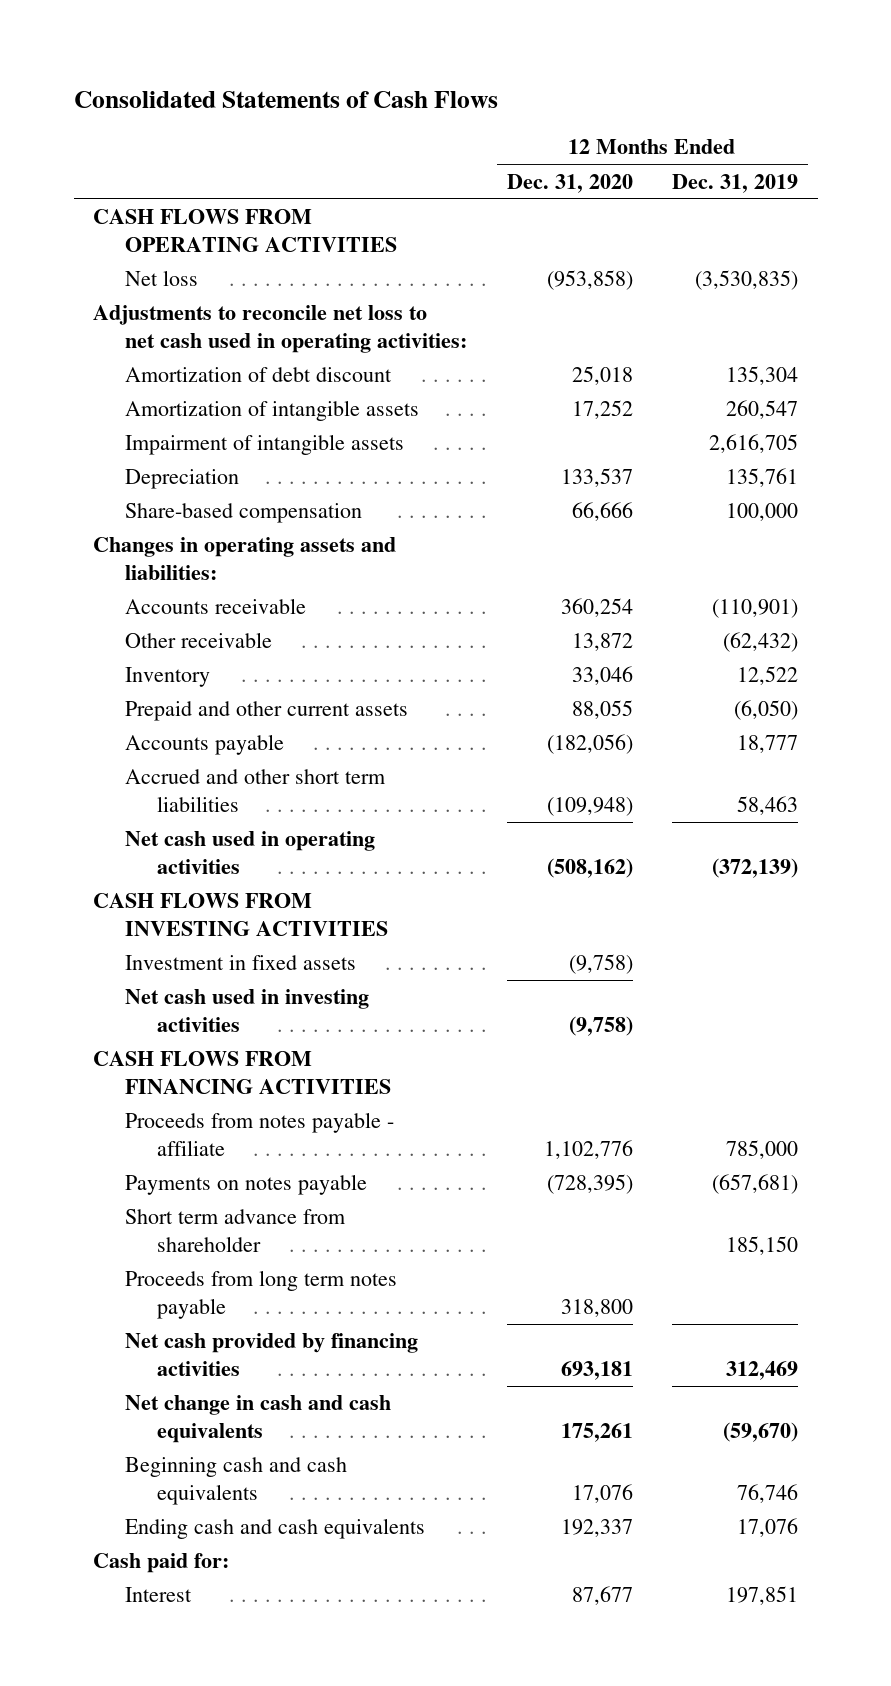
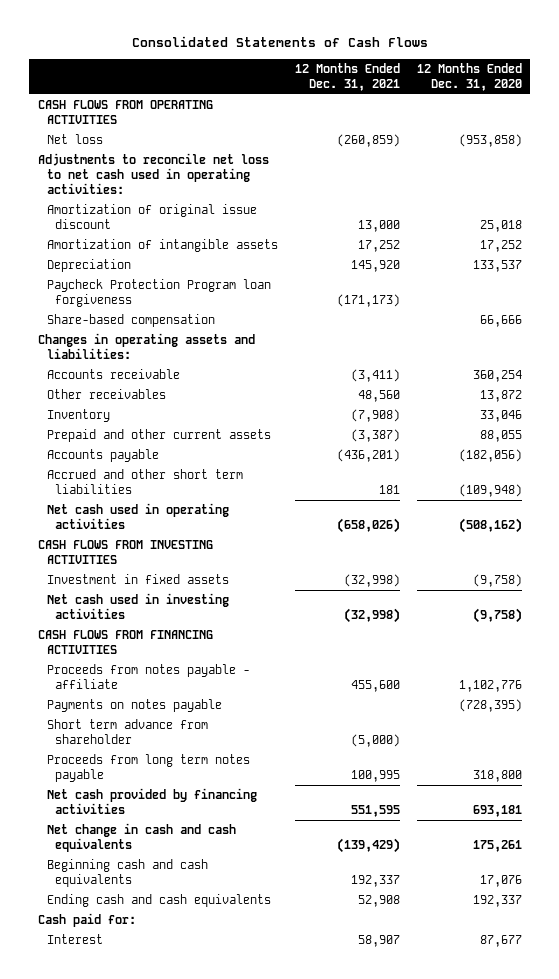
- | 12 Months Ended Dec. 31, 2020 | 12 Months Ended Dec. 31, 2019
+ | 12 Months Ended Dec. 31, 2021 | 12 Months Ended Dec. 31, 2020
- Amortization of debt discount | 25,018 | 135,304
+ Amortization of original issue discount | 13,000 | 25,018
- Impairment of intangible assets | | 2,616,705
+ Paycheck Protection Program loan forgiveness | (171,173) |
- Other receivable | 13,872 | (62,432)
+ Other receivables | 48,560 | 13,872

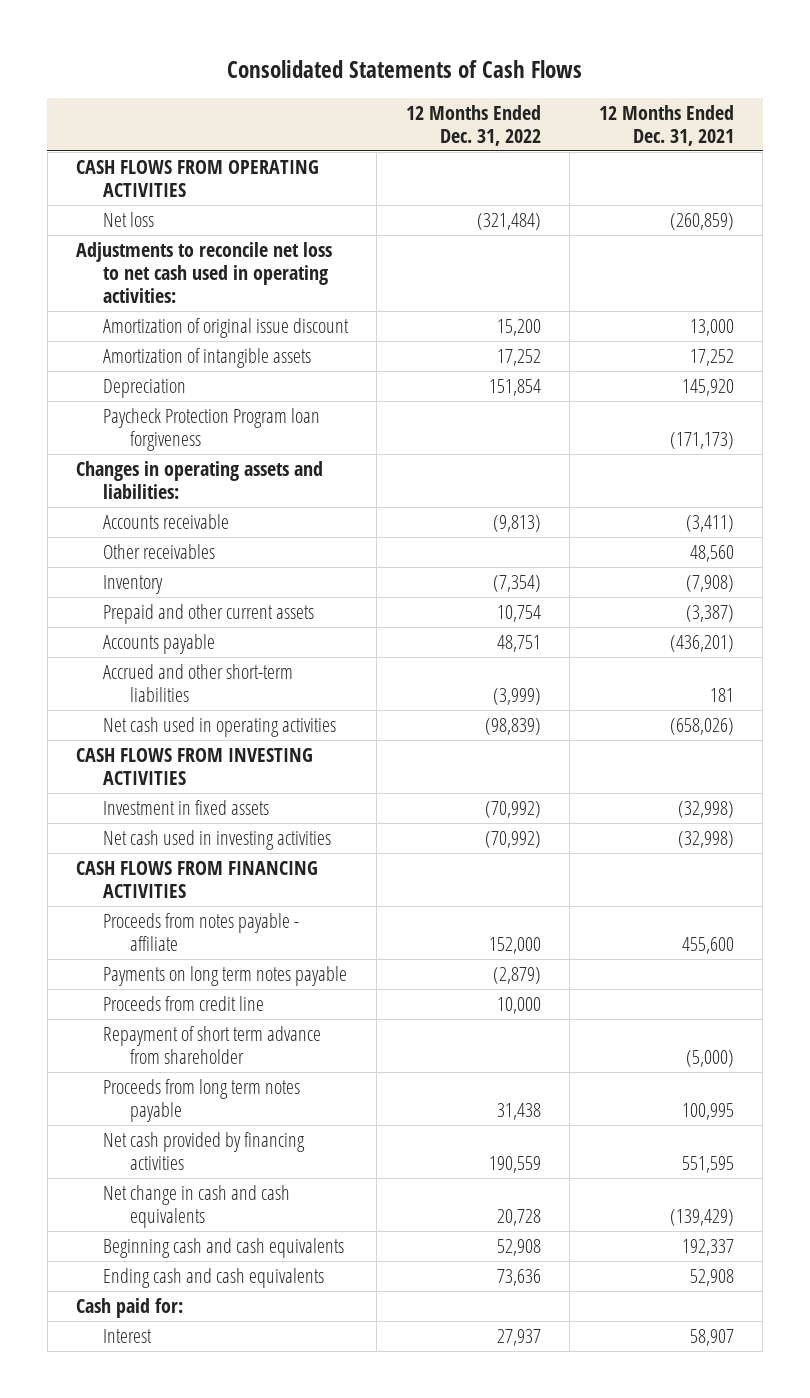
- | 12 Months Ended Dec. 31, 2021 | 12 Months Ended Dec. 31, 2020
+ | 12 Months Ended Dec. 31, 2022 | 12 Months Ended Dec. 31, 2021
- Share-based compensation | | 66,666
- Accrued and other short term liabilities | 181 | (109,948)
+ Accrued and other short-term liabilities | (3,999) | 181
- Payments on notes payable | | (728,395)
- Short term advance from shareholder | (5,000) |
+ Payments on long term notes payable | (2,879) |
+ Proceeds from credit line | 10,000 |
+ Repayment of short term advance from shareholder | | (5,000)

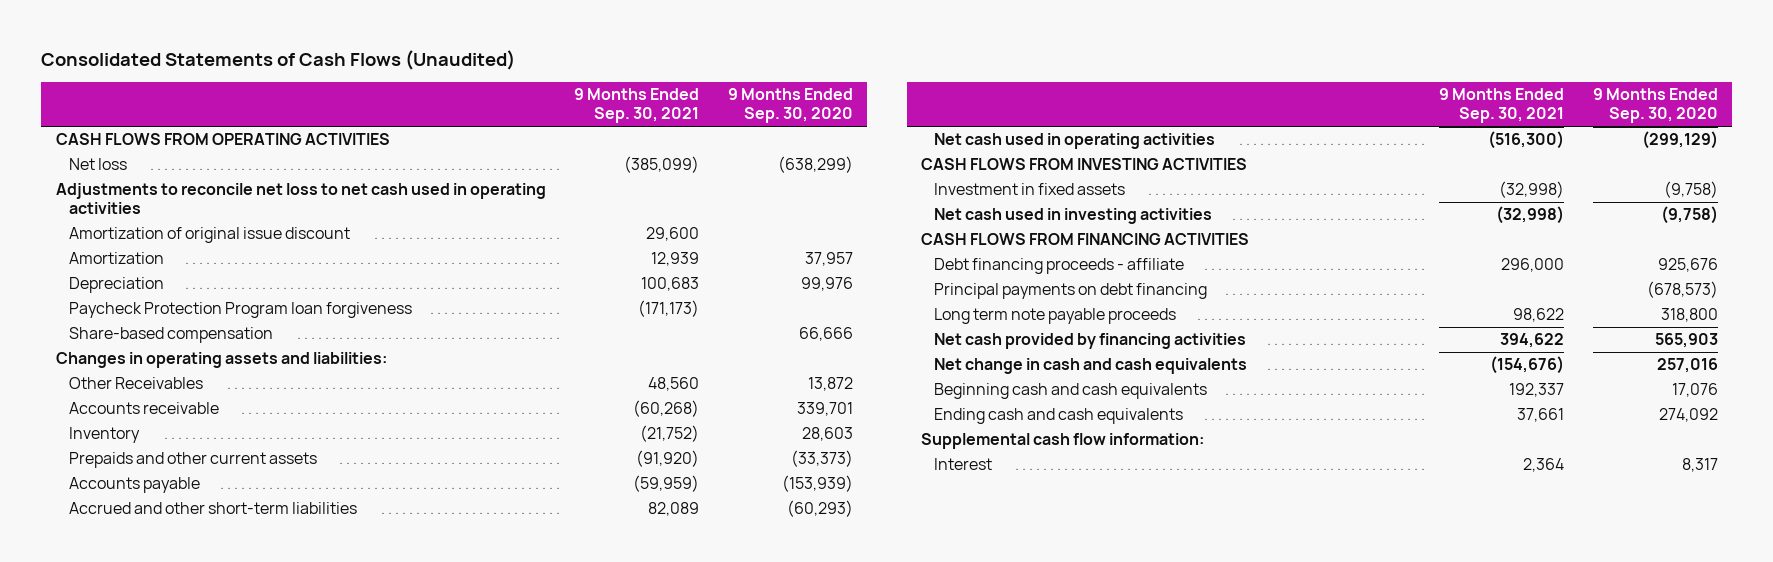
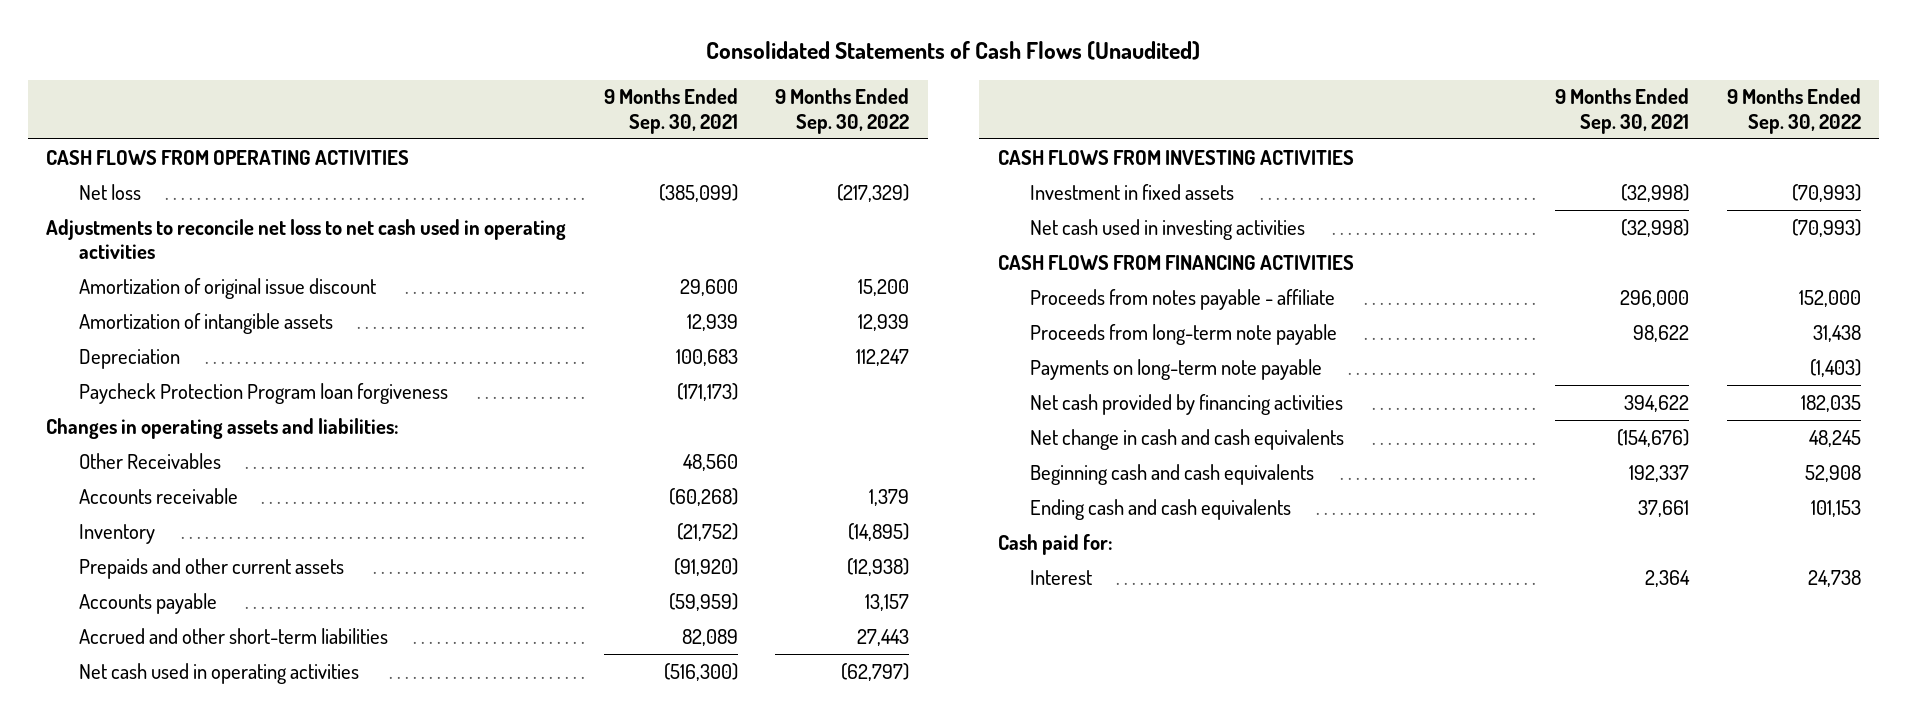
- | 9 Months Ended Sep. 30, 2021 | 9 Months Ended Sep. 30, 2020
+ | 9 Months Ended Sep. 30, 2021 | 9 Months Ended Sep. 30, 2022
- Amortization | 12,939 | 37,957
+ Amortization of intangible assets | 12,939 | 12,939
- Share-based compensation | | 66,666
- Debt financing proceeds - affiliate | 296,000 | 925,676
- Principal payments on debt financing | | (678,573)
- Long term note payable proceeds | 98,622 | 318,800
+ Proceeds from notes payable - affiliate | 296,000 | 152,000
+ Proceeds from long-term note payable | 98,622 | 31,438
+ Payments on long-term note payable | | (1,403)
- Supplemental cash flow information:
+ Cash paid for:

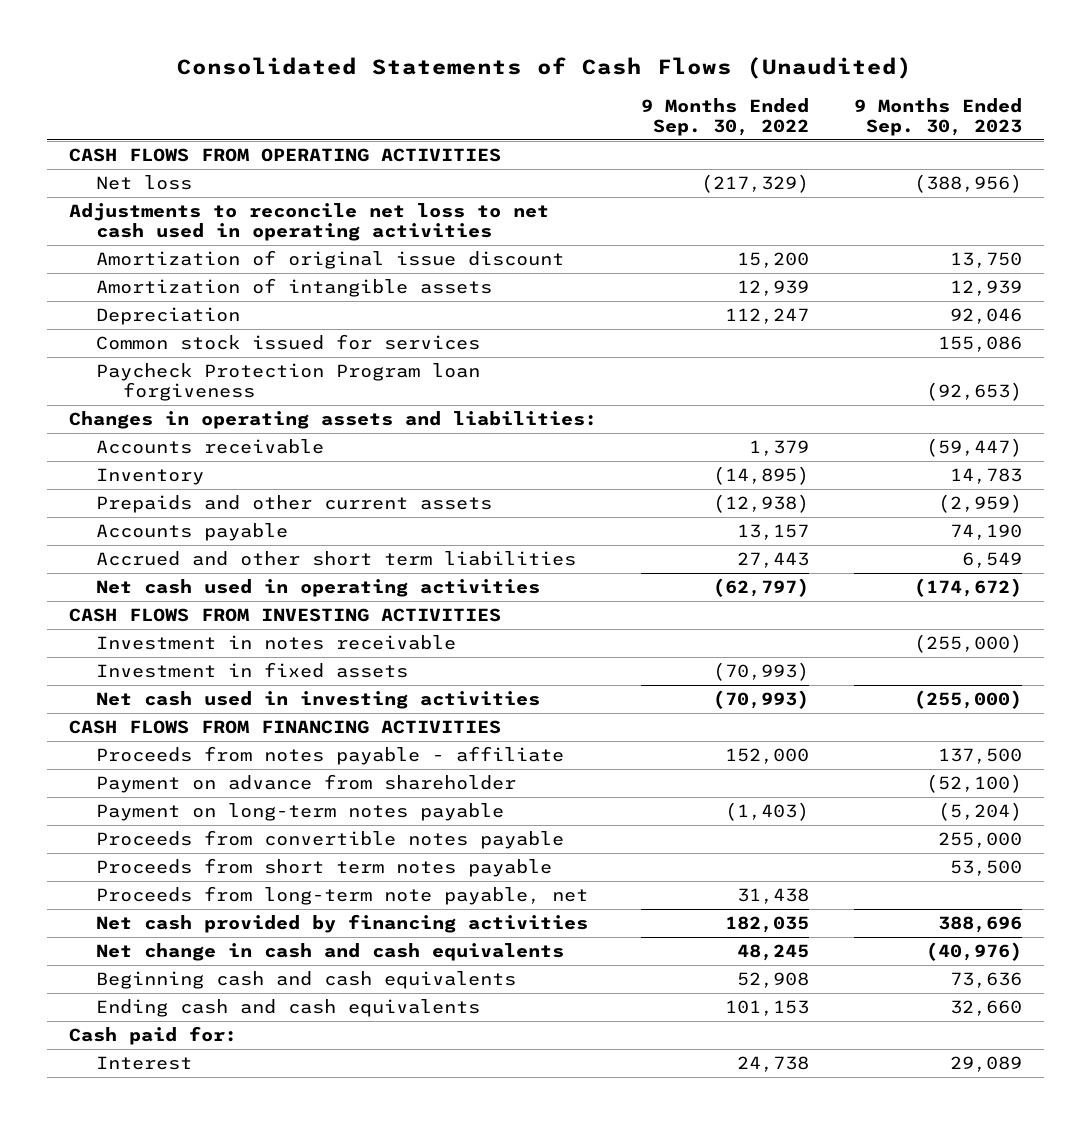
- | 9 Months Ended Sep. 30, 2021 | 9 Months Ended Sep. 30, 2022
+ | 9 Months Ended Sep. 30, 2022 | 9 Months Ended Sep. 30, 2023
+ Common stock issued for services | | 155,086
- Other Receivables | 48,560 |
- Accrued and other short-term liabilities | 82,089 | 27,443
+ Accrued and other short term liabilities | 27,443 | 6,549
+ Investment in notes receivable | | (255,000)
- Proceeds from long-term note payable | 98,622 | 31,438
- Payments on long-term note payable | | (1,403)
+ Payment on advance from shareholder | | (52,100)
+ Payment on long-term notes payable | (1,403) | (5,204)
+ Proceeds from convertible notes payable | | 255,000
+ Proceeds from short term notes payable | | 53,500
+ Proceeds from long-term note payable, net | 31,438 |

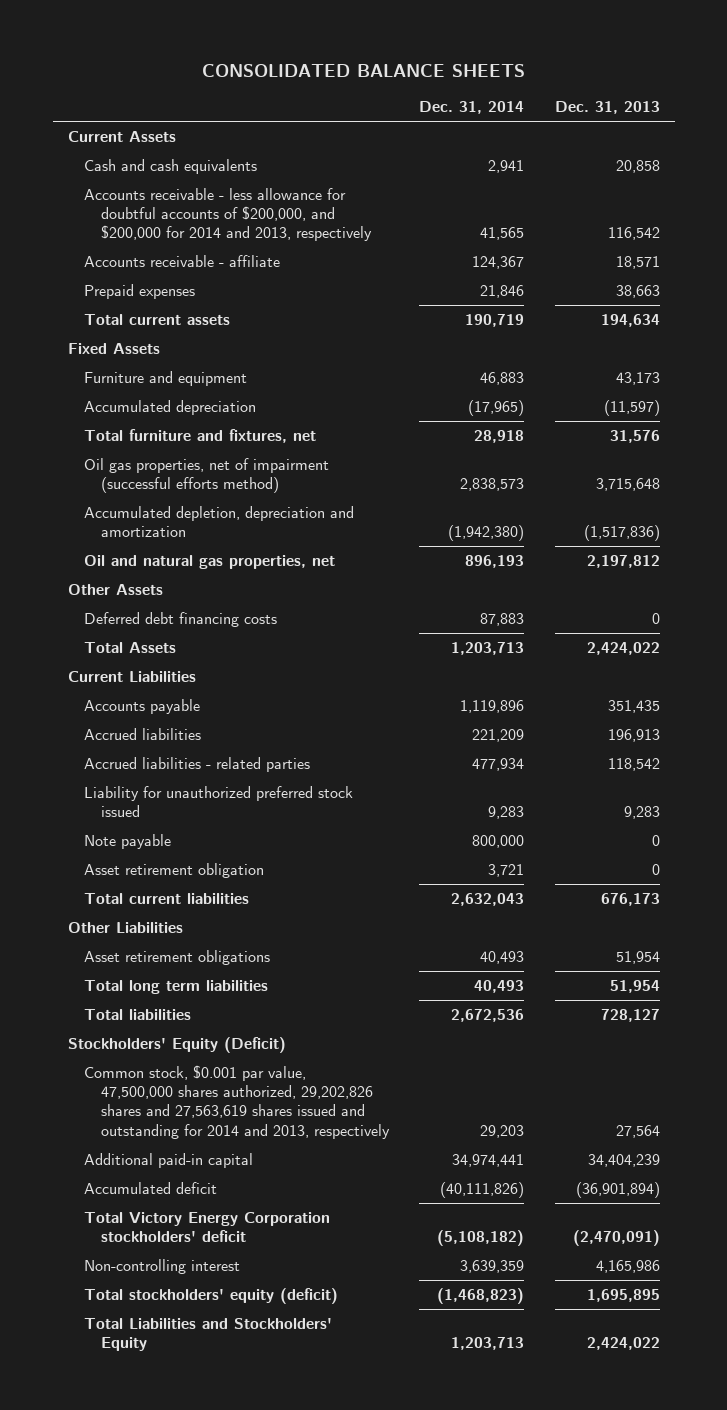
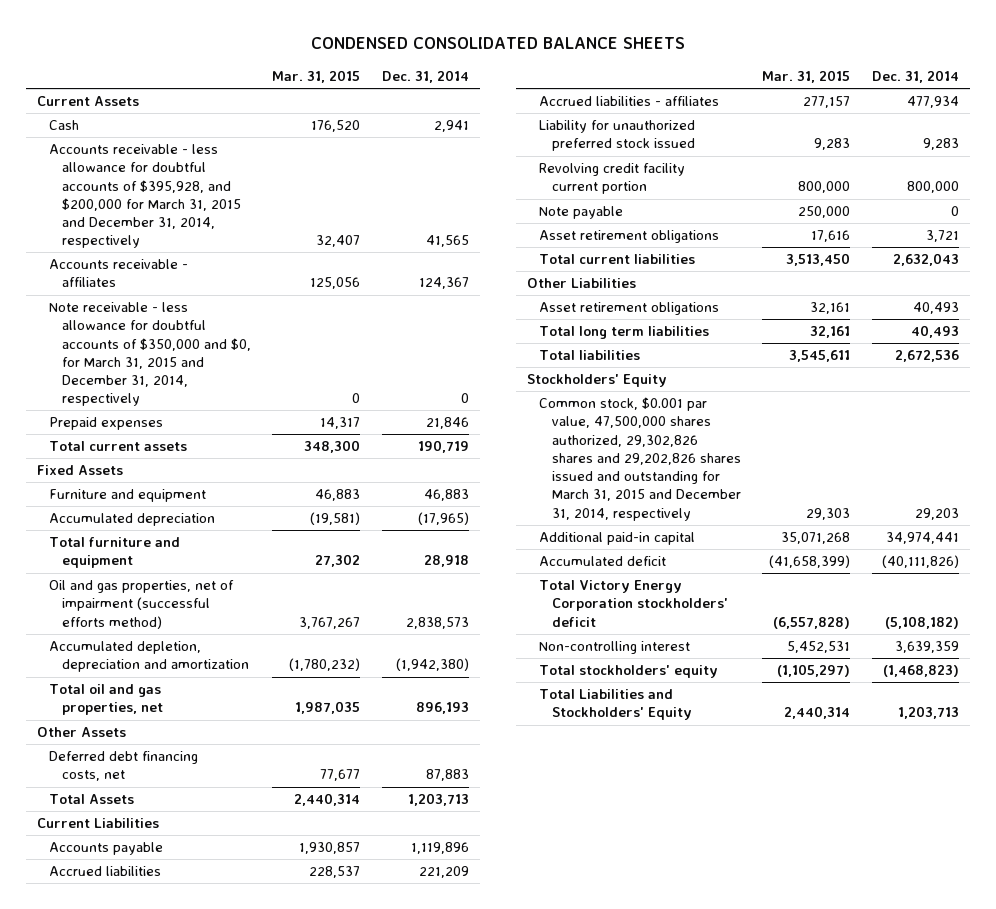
- CONSOLIDATED BALANCE SHEETS
+ CONDENSED CONSOLIDATED BALANCE SHEETS
- | Dec. 31, 2014 | Dec. 31, 2013
+ | Mar. 31, 2015 | Dec. 31, 2014
- Cash and cash equivalents | 2,941 | 20,858
- Accounts receivable - less allowance for doubtful accounts of $200,000, and $200,000 for 2014 and 2013, respectively | 41,565 | 116,542
- Accounts receivable - affiliate | 124,367 | 18,571
+ Cash | 176,520 | 2,941
+ Accounts receivable - less allowance for doubtful accounts of $395,928, and $200,000 for March 31, 2015 and December 31, 2014, respectively | 32,407 | 41,565
+ Accounts receivable - affiliates | 125,056 | 124,367
+ Note receivable - less allowance for doubtful accounts of $350,000 and $0, for March 31, 2015 and December 31, 2014, respectively | 0 | 0
- Total furniture and fixtures, net | 28,918 | 31,576
- Oil gas properties, net of impairment (successful efforts method) | 2,838,573 | 3,715,648
+ Total furniture and equipment | 27,302 | 28,918
+ Oil and gas properties, net of impairment (successful efforts method) | 3,767,267 | 2,838,573
- Oil and natural gas properties, net | 896,193 | 2,197,812
+ Total oil and gas properties, net | 1,987,035 | 896,193
- Deferred debt financing costs | 87,883 | 0
+ Deferred debt financing costs, net | 77,677 | 87,883
- Accrued liabilities - related parties | 477,934 | 118,542
+ Accrued liabilities - affiliates | 277,157 | 477,934
- Note payable | 800,000 | 0
- Asset retirement obligation | 3,721 | 0
+ Revolving credit facility current portion | 800,000 | 800,000
+ Note payable | 250,000 | 0
+ Asset retirement obligations | 17,616 | 3,721
- Stockholders' Equity (Deficit)
- Common stock, $0.001 par value, 47,500,000 shares authorized, 29,202,826 shares and 27,563,619 shares issued and outstanding for 2014 and 2013, respectively | 29,203 | 27,564
+ Stockholders' Equity
+ Common stock, $0.001 par value, 47,500,000 shares authorized, 29,302,826 shares and 29,202,826 shares issued and outstanding for March 31, 2015 and December 31, 2014, respectively | 29,303 | 29,203
- Total stockholders' equity (deficit) | (1,468,823) | 1,695,895
+ Total stockholders' equity | (1,105,297) | (1,468,823)

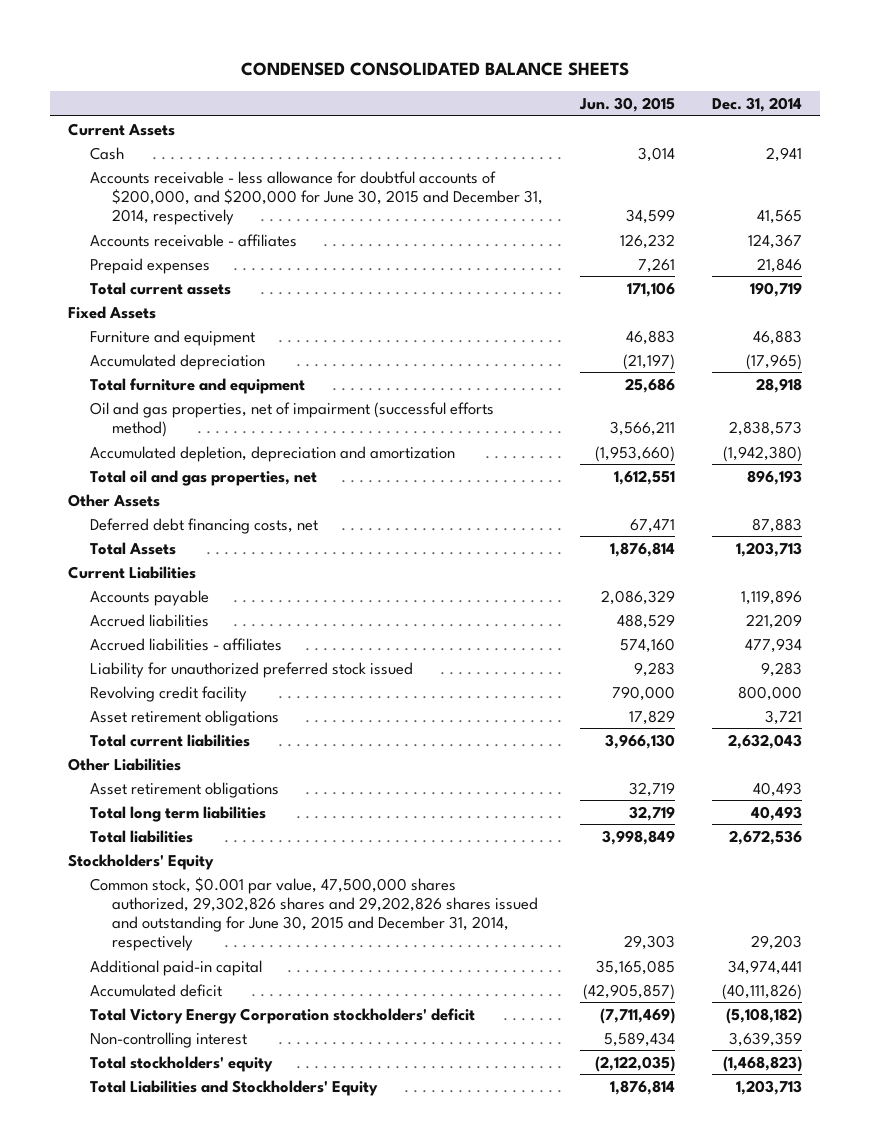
- | Mar. 31, 2015 | Dec. 31, 2014
+ | Jun. 30, 2015 | Dec. 31, 2014
- Accounts receivable - less allowance for doubtful accounts of $395,928, and $200,000 for March 31, 2015 and December 31, 2014, respectively | 32,407 | 41,565
+ Accounts receivable - less allowance for doubtful accounts of $200,000, and $200,000 for June 30, 2015 and December 31, 2014, respectively | 34,599 | 41,565
- Note receivable - less allowance for doubtful accounts of $350,000 and $0, for March 31, 2015 and December 31, 2014, respectively | 0 | 0
- Revolving credit facility current portion | 800,000 | 800,000
- Note payable | 250,000 | 0
+ Revolving credit facility | 790,000 | 800,000
- Common stock, $0.001 par value, 47,500,000 shares authorized, 29,302,826 shares and 29,202,826 shares issued and outstanding for March 31, 2015 and December 31, 2014, respectively | 29,303 | 29,203
+ Common stock, $0.001 par value, 47,500,000 shares authorized, 29,302,826 shares and 29,202,826 shares issued and outstanding for June 30, 2015 and December 31, 2014, respectively | 29,303 | 29,203

